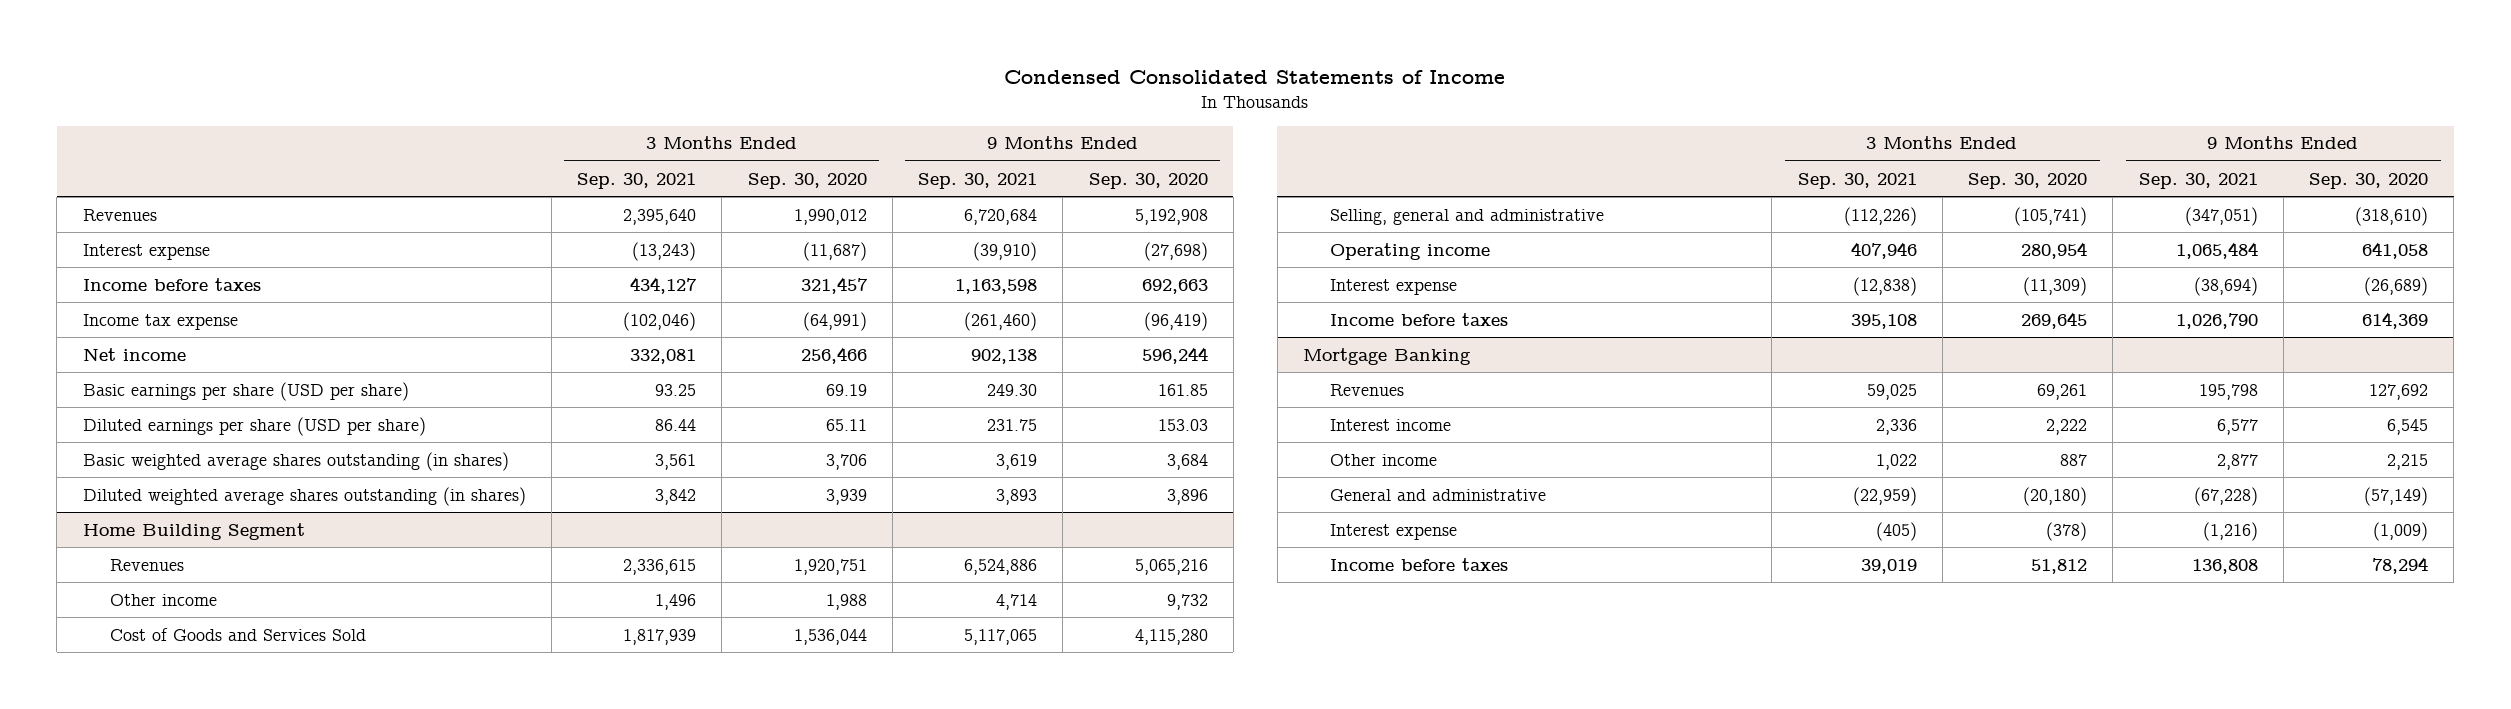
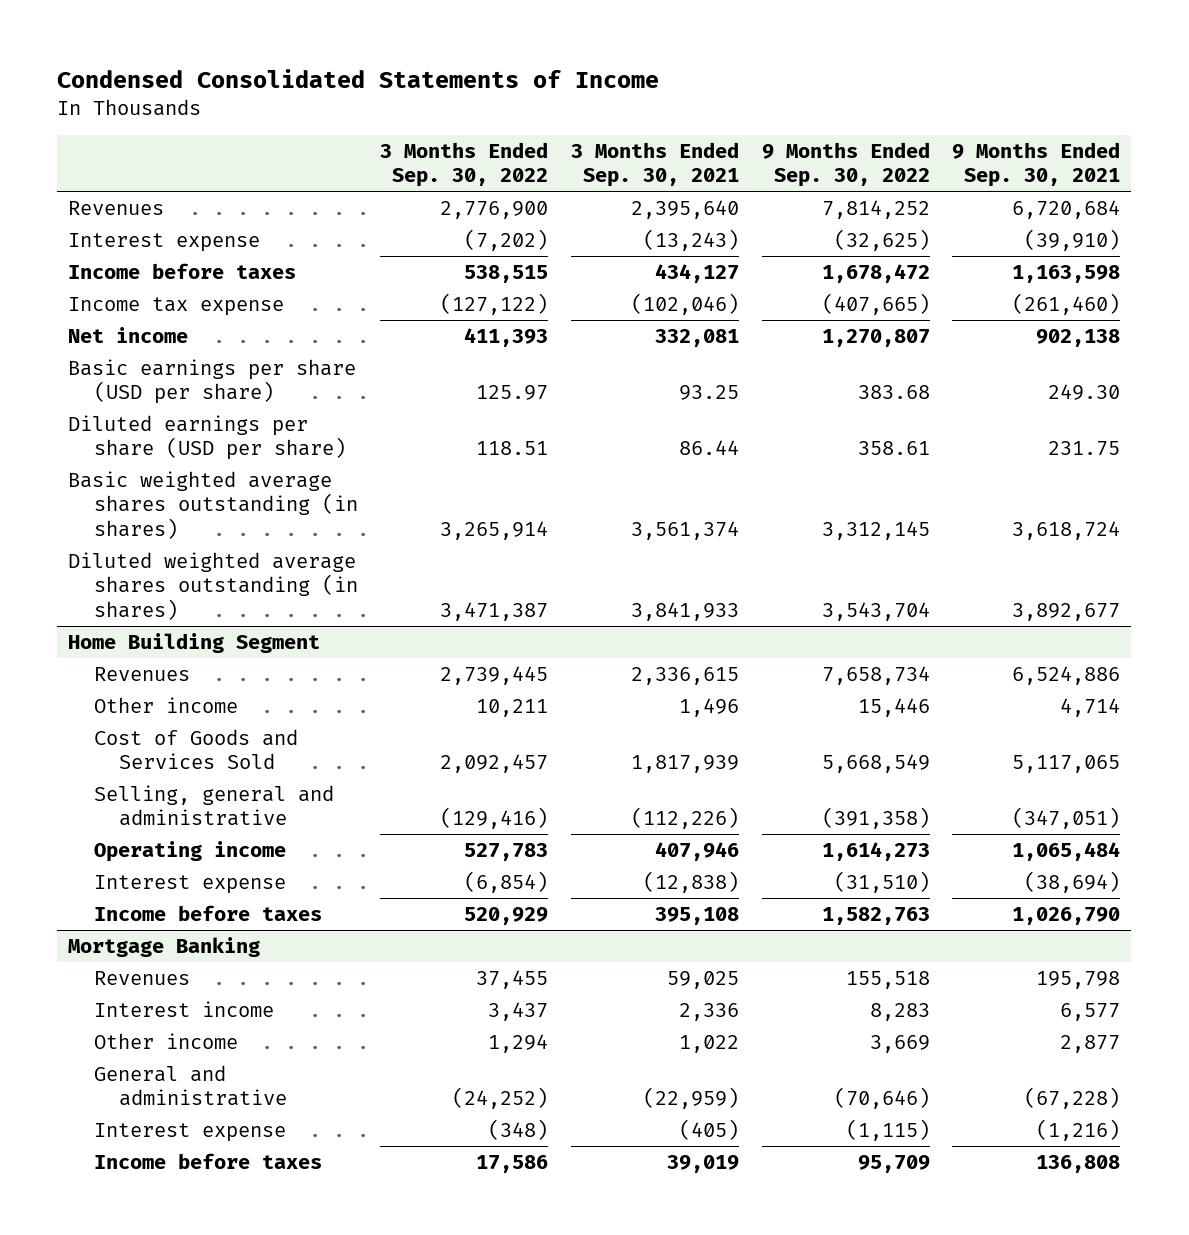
- | 3 Months Ended Sep. 30, 2021 | 3 Months Ended Sep. 30, 2020 | 9 Months Ended Sep. 30, 2021 | 9 Months Ended Sep. 30, 2020
+ | 3 Months Ended Sep. 30, 2022 | 3 Months Ended Sep. 30, 2021 | 9 Months Ended Sep. 30, 2022 | 9 Months Ended Sep. 30, 2021
- Basic weighted average shares outstanding (in shares) | 3,561 | 3,706 | 3,619 | 3,684
- Diluted weighted average shares outstanding (in shares) | 3,842 | 3,939 | 3,893 | 3,896
+ Basic weighted average shares outstanding (in shares) | 3,265,914 | 3,561,374 | 3,312,145 | 3,618,724
+ Diluted weighted average shares outstanding (in shares) | 3,471,387 | 3,841,933 | 3,543,704 | 3,892,677

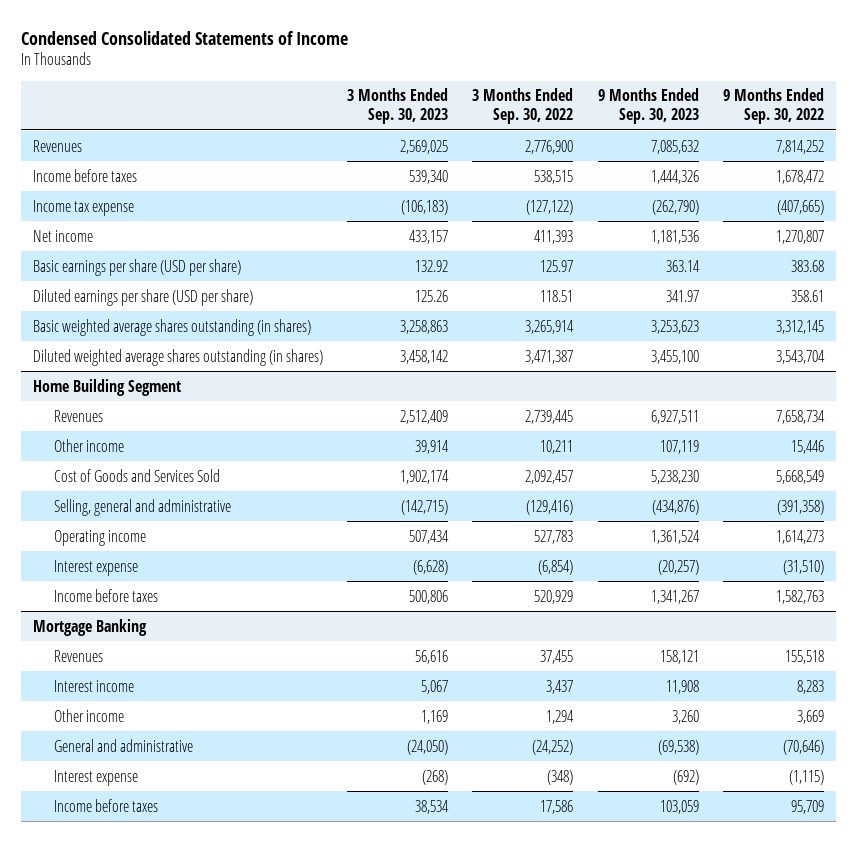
- | 3 Months Ended Sep. 30, 2022 | 3 Months Ended Sep. 30, 2021 | 9 Months Ended Sep. 30, 2022 | 9 Months Ended Sep. 30, 2021
+ | 3 Months Ended Sep. 30, 2023 | 3 Months Ended Sep. 30, 2022 | 9 Months Ended Sep. 30, 2023 | 9 Months Ended Sep. 30, 2022
- Interest expense | (7,202) | (13,243) | (32,625) | (39,910)

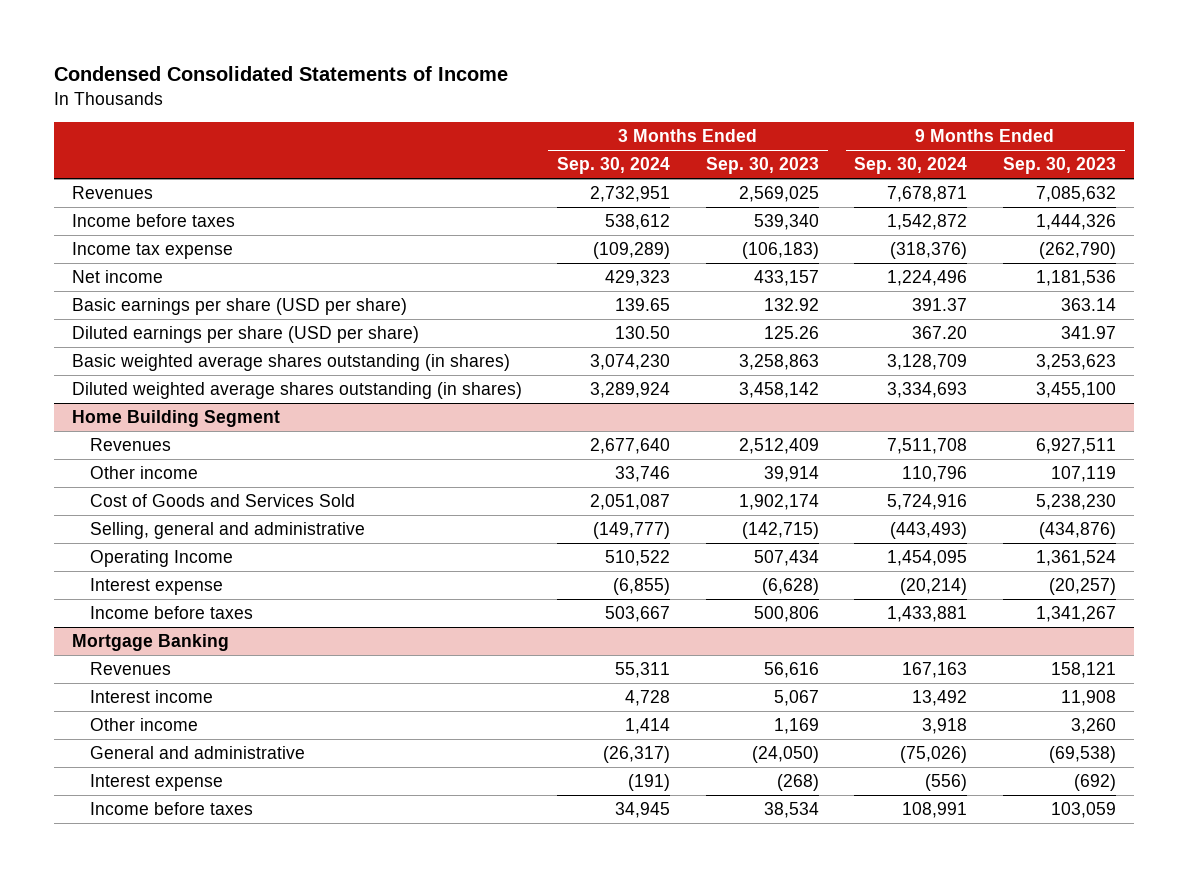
- | 3 Months Ended Sep. 30, 2023 | 3 Months Ended Sep. 30, 2022 | 9 Months Ended Sep. 30, 2023 | 9 Months Ended Sep. 30, 2022
+ | 3 Months Ended Sep. 30, 2024 | 3 Months Ended Sep. 30, 2023 | 9 Months Ended Sep. 30, 2024 | 9 Months Ended Sep. 30, 2023
@ Home Building Segment
- Operating income | 507,434 | 527,783 | 1,361,524 | 1,614,273
+ Operating Income | 510,522 | 507,434 | 1,454,095 | 1,361,524

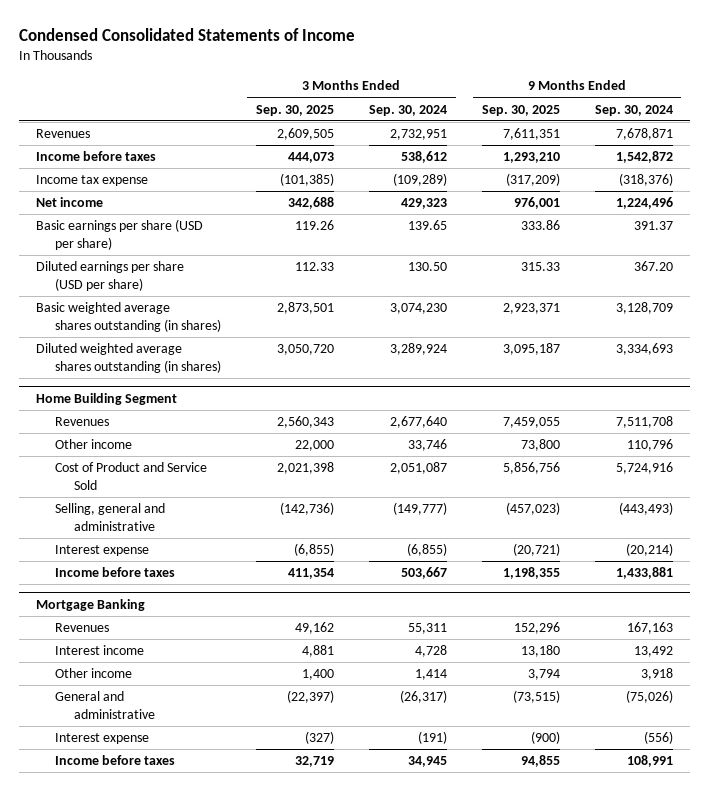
- | 3 Months Ended Sep. 30, 2024 | 3 Months Ended Sep. 30, 2023 | 9 Months Ended Sep. 30, 2024 | 9 Months Ended Sep. 30, 2023
+ | 3 Months Ended Sep. 30, 2025 | 3 Months Ended Sep. 30, 2024 | 9 Months Ended Sep. 30, 2025 | 9 Months Ended Sep. 30, 2024
@ Home Building Segment
- Cost of Goods and Services Sold | 2,051,087 | 1,902,174 | 5,724,916 | 5,238,230
+ Cost of Product and Service Sold | 2,021,398 | 2,051,087 | 5,856,756 | 5,724,916
- Operating Income | 510,522 | 507,434 | 1,454,095 | 1,361,524

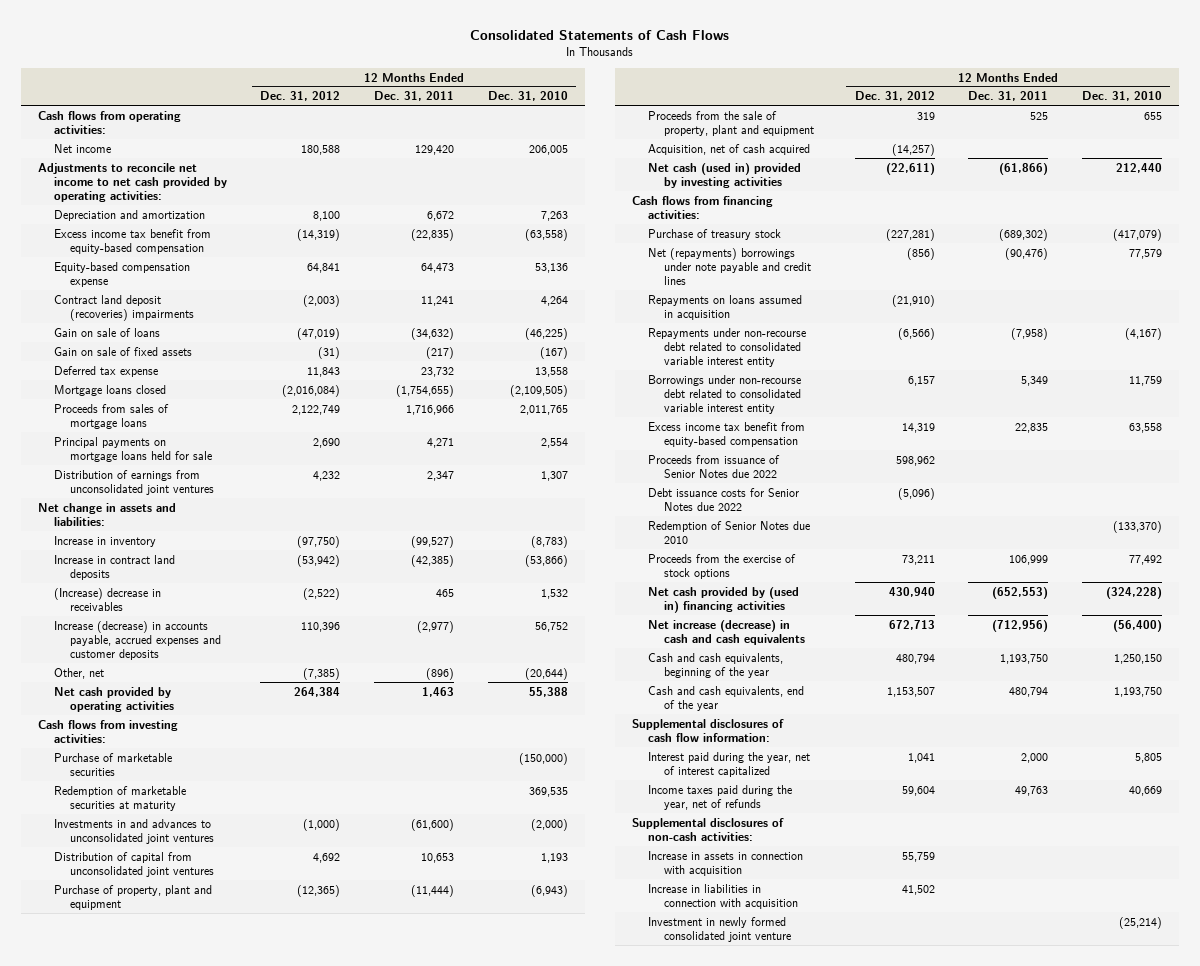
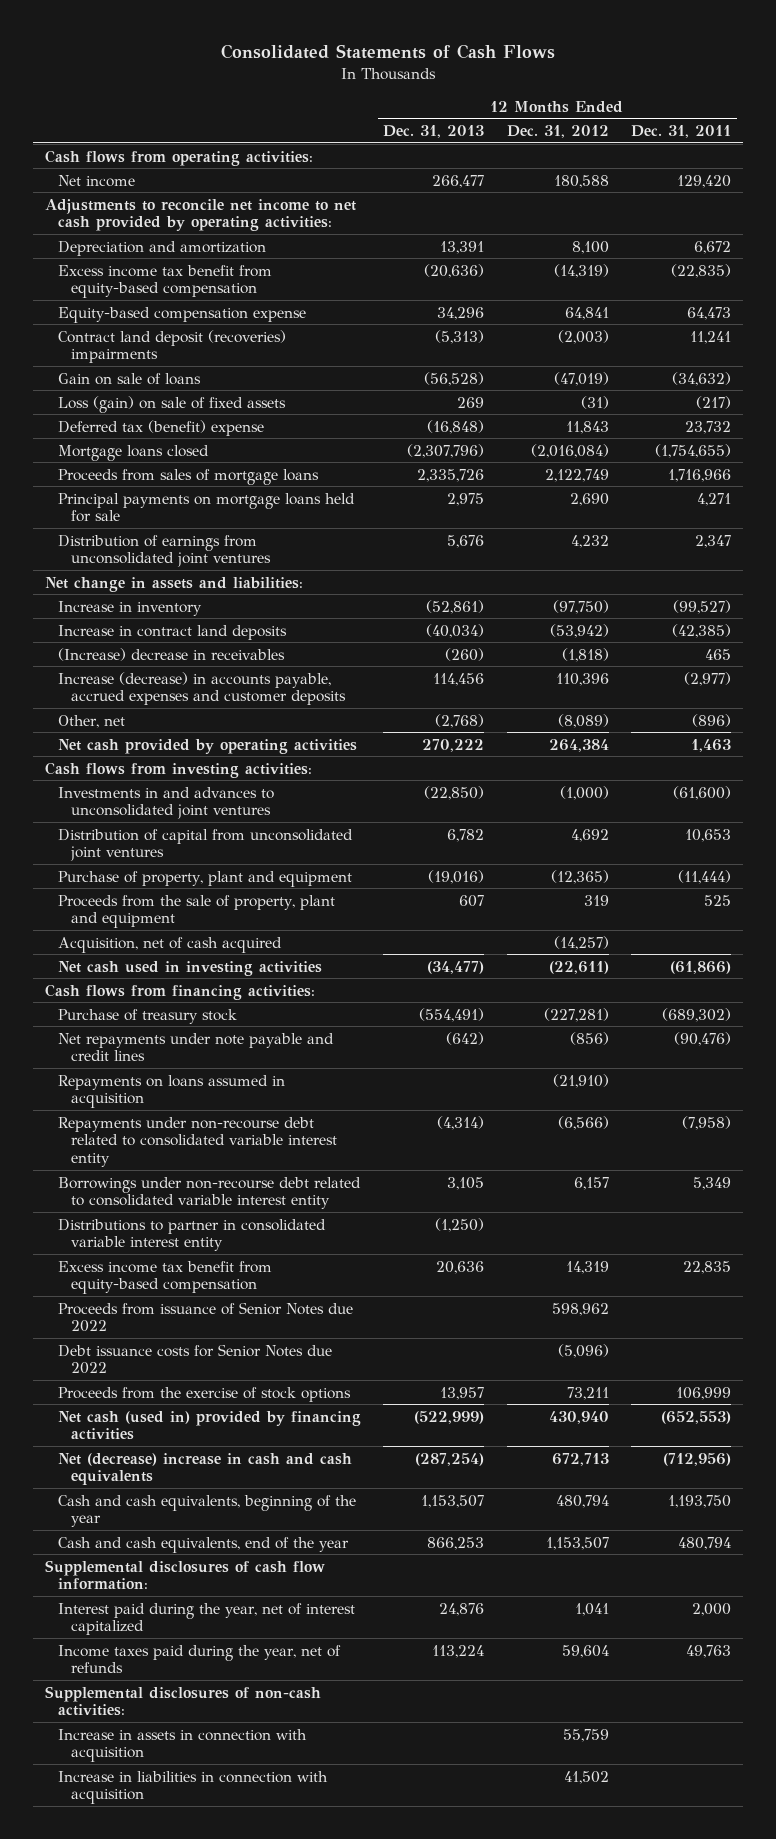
- | 12 Months Ended Dec. 31, 2012 | 12 Months Ended Dec. 31, 2011 | 12 Months Ended Dec. 31, 2010
+ | 12 Months Ended Dec. 31, 2013 | 12 Months Ended Dec. 31, 2012 | 12 Months Ended Dec. 31, 2011
- Gain on sale of fixed assets | (31) | (217) | (167)
- Deferred tax expense | 11,843 | 23,732 | 13,558
+ Loss (gain) on sale of fixed assets | 269 | (31) | (217)
+ Deferred tax (benefit) expense | (16,848) | 11,843 | 23,732
- (Increase) decrease in receivables | (2,522) | 465 | 1,532
+ (Increase) decrease in receivables | (260) | (1,818) | 465
- Other, net | (7,385) | (896) | (20,644)
+ Other, net | (2,768) | (8,089) | (896)
- Purchase of marketable securities | | | (150,000)
- Redemption of marketable securities at maturity | | | 369,535
- Net cash (used in) provided by investing activities | (22,611) | (61,866) | 212,440
+ Net cash used in investing activities | (34,477) | (22,611) | (61,866)
- Net (repayments) borrowings under note payable and credit lines | (856) | (90,476) | 77,579
+ Net repayments under note payable and credit lines | (642) | (856) | (90,476)
+ Distributions to partner in consolidated variable interest entity | (1,250) | |
- Redemption of Senior Notes due 2010 | | | (133,370)
- Net cash provided by (used in) financing activities | 430,940 | (652,553) | (324,228)
- Net increase (decrease) in cash and cash equivalents | 672,713 | (712,956) | (56,400)
+ Net cash (used in) provided by financing activities | (522,999) | 430,940 | (652,553)
+ Net (decrease) increase in cash and cash equivalents | (287,254) | 672,713 | (712,956)
- Investment in newly formed consolidated joint venture | | | (25,214)

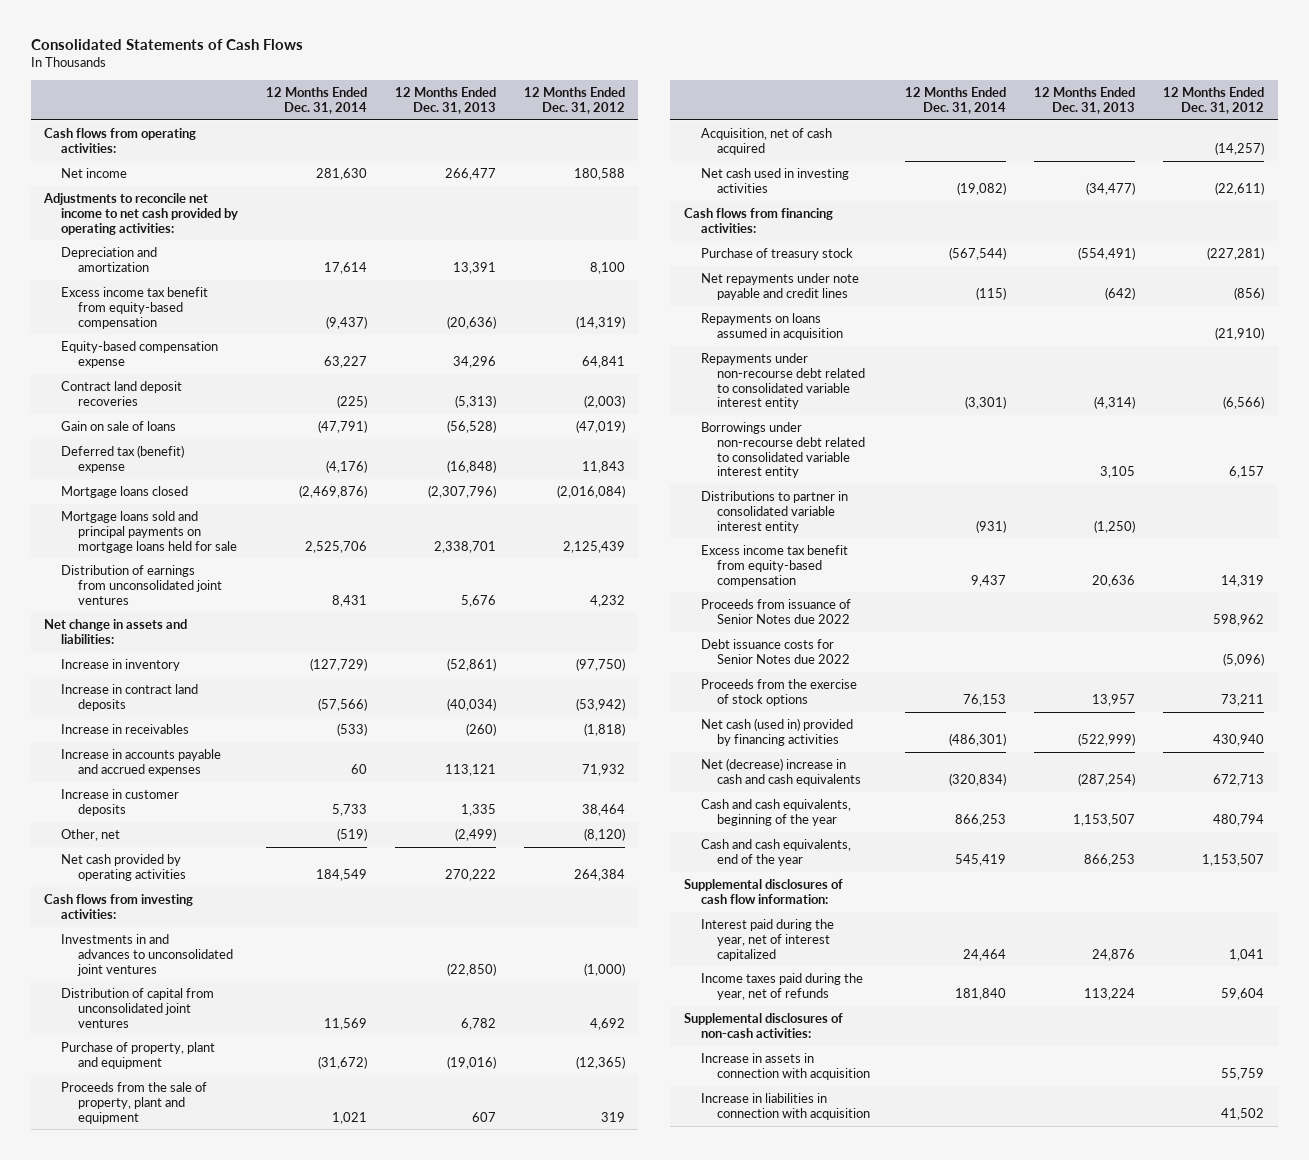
- | 12 Months Ended Dec. 31, 2013 | 12 Months Ended Dec. 31, 2012 | 12 Months Ended Dec. 31, 2011
+ | 12 Months Ended Dec. 31, 2014 | 12 Months Ended Dec. 31, 2013 | 12 Months Ended Dec. 31, 2012
- Contract land deposit (recoveries) impairments | (5,313) | (2,003) | 11,241
+ Contract land deposit recoveries | (225) | (5,313) | (2,003)
- Loss (gain) on sale of fixed assets | 269 | (31) | (217)
- Proceeds from sales of mortgage loans | 2,335,726 | 2,122,749 | 1,716,966
- Principal payments on mortgage loans held for sale | 2,975 | 2,690 | 4,271
+ Mortgage loans sold and principal payments on mortgage loans held for sale | 2,525,706 | 2,338,701 | 2,125,439
- (Increase) decrease in receivables | (260) | (1,818) | 465
- Increase (decrease) in accounts payable, accrued expenses and customer deposits | 114,456 | 110,396 | (2,977)
- Other, net | (2,768) | (8,089) | (896)
+ Increase in receivables | (533) | (260) | (1,818)
+ Increase in accounts payable and accrued expenses | 60 | 113,121 | 71,932
+ Increase in customer deposits | 5,733 | 1,335 | 38,464
+ Other, net | (519) | (2,499) | (8,120)

